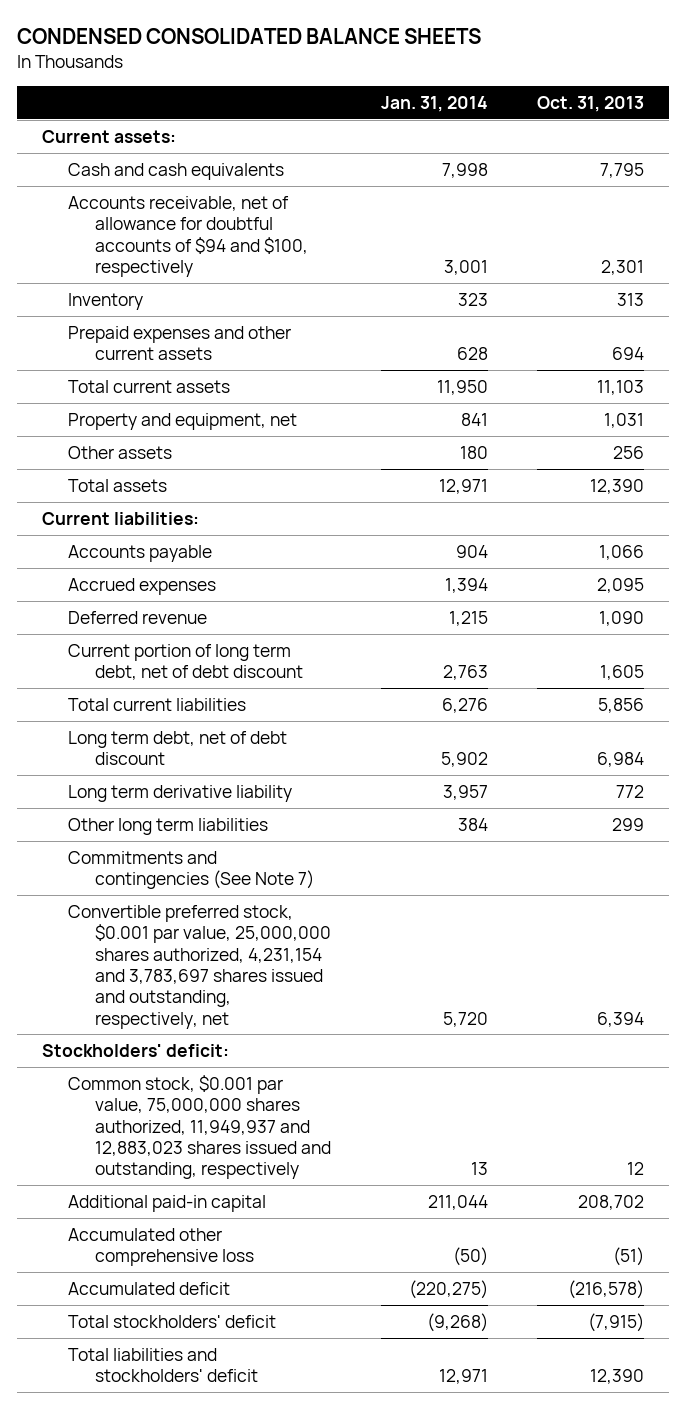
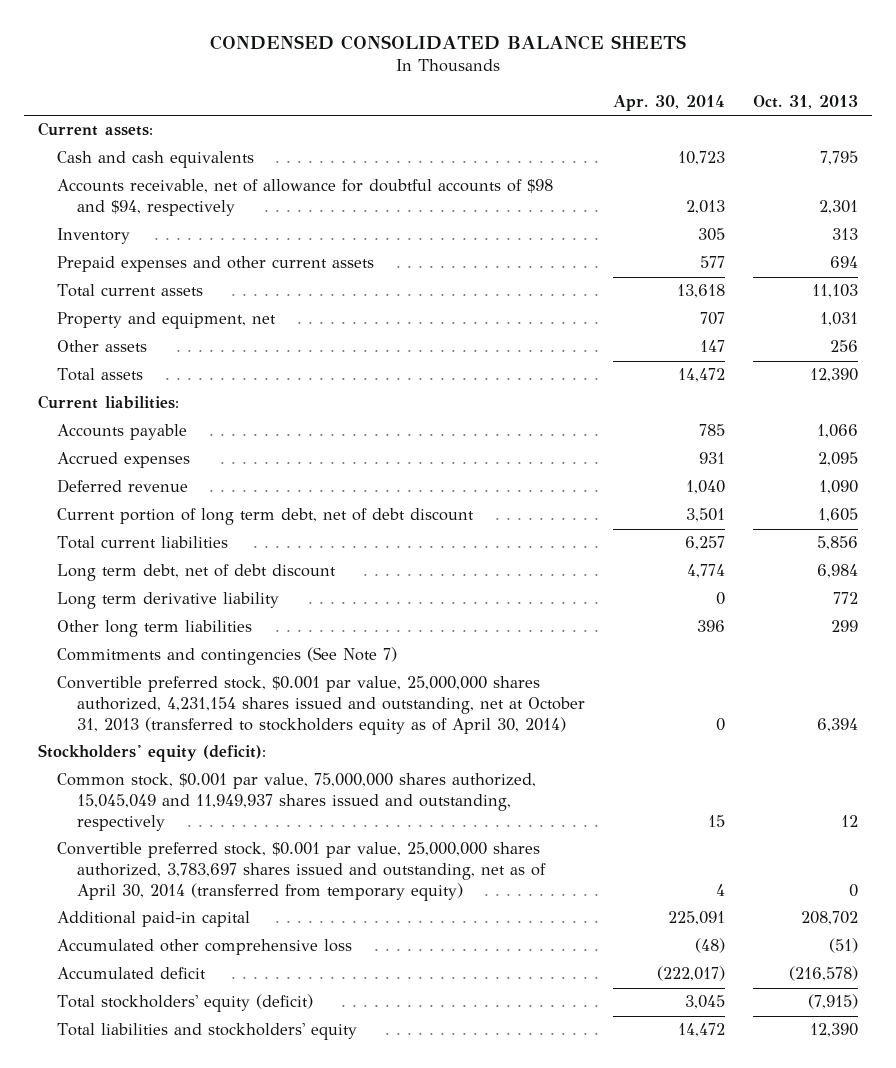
- | Jan. 31, 2014 | Oct. 31, 2013
+ | Apr. 30, 2014 | Oct. 31, 2013
- Accounts receivable, net of allowance for doubtful accounts of $94 and $100, respectively | 3,001 | 2,301
+ Accounts receivable, net of allowance for doubtful accounts of $98 and $94, respectively | 2,013 | 2,301
- Convertible preferred stock, $0.001 par value, 25,000,000 shares authorized, 4,231,154 and 3,783,697 shares issued and outstanding, respectively, net | 5,720 | 6,394
- Stockholders' deficit:
- Common stock, $0.001 par value, 75,000,000 shares authorized, 11,949,937 and 12,883,023 shares issued and outstanding, respectively | 13 | 12
+ Convertible preferred stock, $0.001 par value, 25,000,000 shares authorized, 4,231,154 shares issued and outstanding, net at October 31, 2013 (transferred to stockholders equity as of April 30, 2014) | 0 | 6,394
+ Stockholders' equity (deficit):
+ Common stock, $0.001 par value, 75,000,000 shares authorized, 15,045,049 and 11,949,937 shares issued and outstanding, respectively | 15 | 12
+ Convertible preferred stock, $0.001 par value, 25,000,000 shares authorized, 3,783,697 shares issued and outstanding, net as of April 30, 2014 (transferred from temporary equity) | 4 | 0
- Total stockholders' deficit | (9,268) | (7,915)
- Total liabilities and stockholders' deficit | 12,971 | 12,390
+ Total stockholders' equity (deficit) | 3,045 | (7,915)
+ Total liabilities and stockholders' equity | 14,472 | 12,390

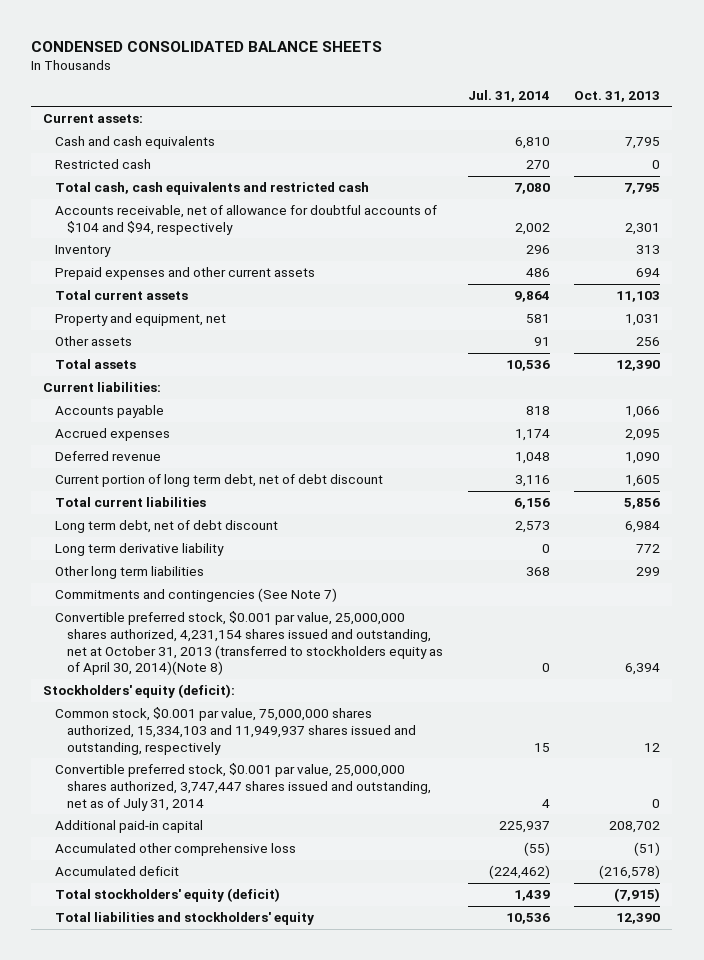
- | Apr. 30, 2014 | Oct. 31, 2013
+ | Jul. 31, 2014 | Oct. 31, 2013
- Accounts receivable, net of allowance for doubtful accounts of $98 and $94, respectively | 2,013 | 2,301
+ Restricted cash | 270 | 0
+ Total cash, cash equivalents and restricted cash | 7,080 | 7,795
+ Accounts receivable, net of allowance for doubtful accounts of $104 and $94, respectively | 2,002 | 2,301
- Convertible preferred stock, $0.001 par value, 25,000,000 shares authorized, 4,231,154 shares issued and outstanding, net at October 31, 2013 (transferred to stockholders equity as of April 30, 2014) | 0 | 6,394
+ Convertible preferred stock, $0.001 par value, 25,000,000 shares authorized, 4,231,154 shares issued and outstanding, net at October 31, 2013 (transferred to stockholders equity as of April 30, 2014)(Note 8) | 0 | 6,394
- Common stock, $0.001 par value, 75,000,000 shares authorized, 15,045,049 and 11,949,937 shares issued and outstanding, respectively | 15 | 12
- Convertible preferred stock, $0.001 par value, 25,000,000 shares authorized, 3,783,697 shares issued and outstanding, net as of April 30, 2014 (transferred from temporary equity) | 4 | 0
+ Common stock, $0.001 par value, 75,000,000 shares authorized, 15,334,103 and 11,949,937 shares issued and outstanding, respectively | 15 | 12
+ Convertible preferred stock, $0.001 par value, 25,000,000 shares authorized, 3,747,447 shares issued and outstanding, net as of July 31, 2014 | 4 | 0

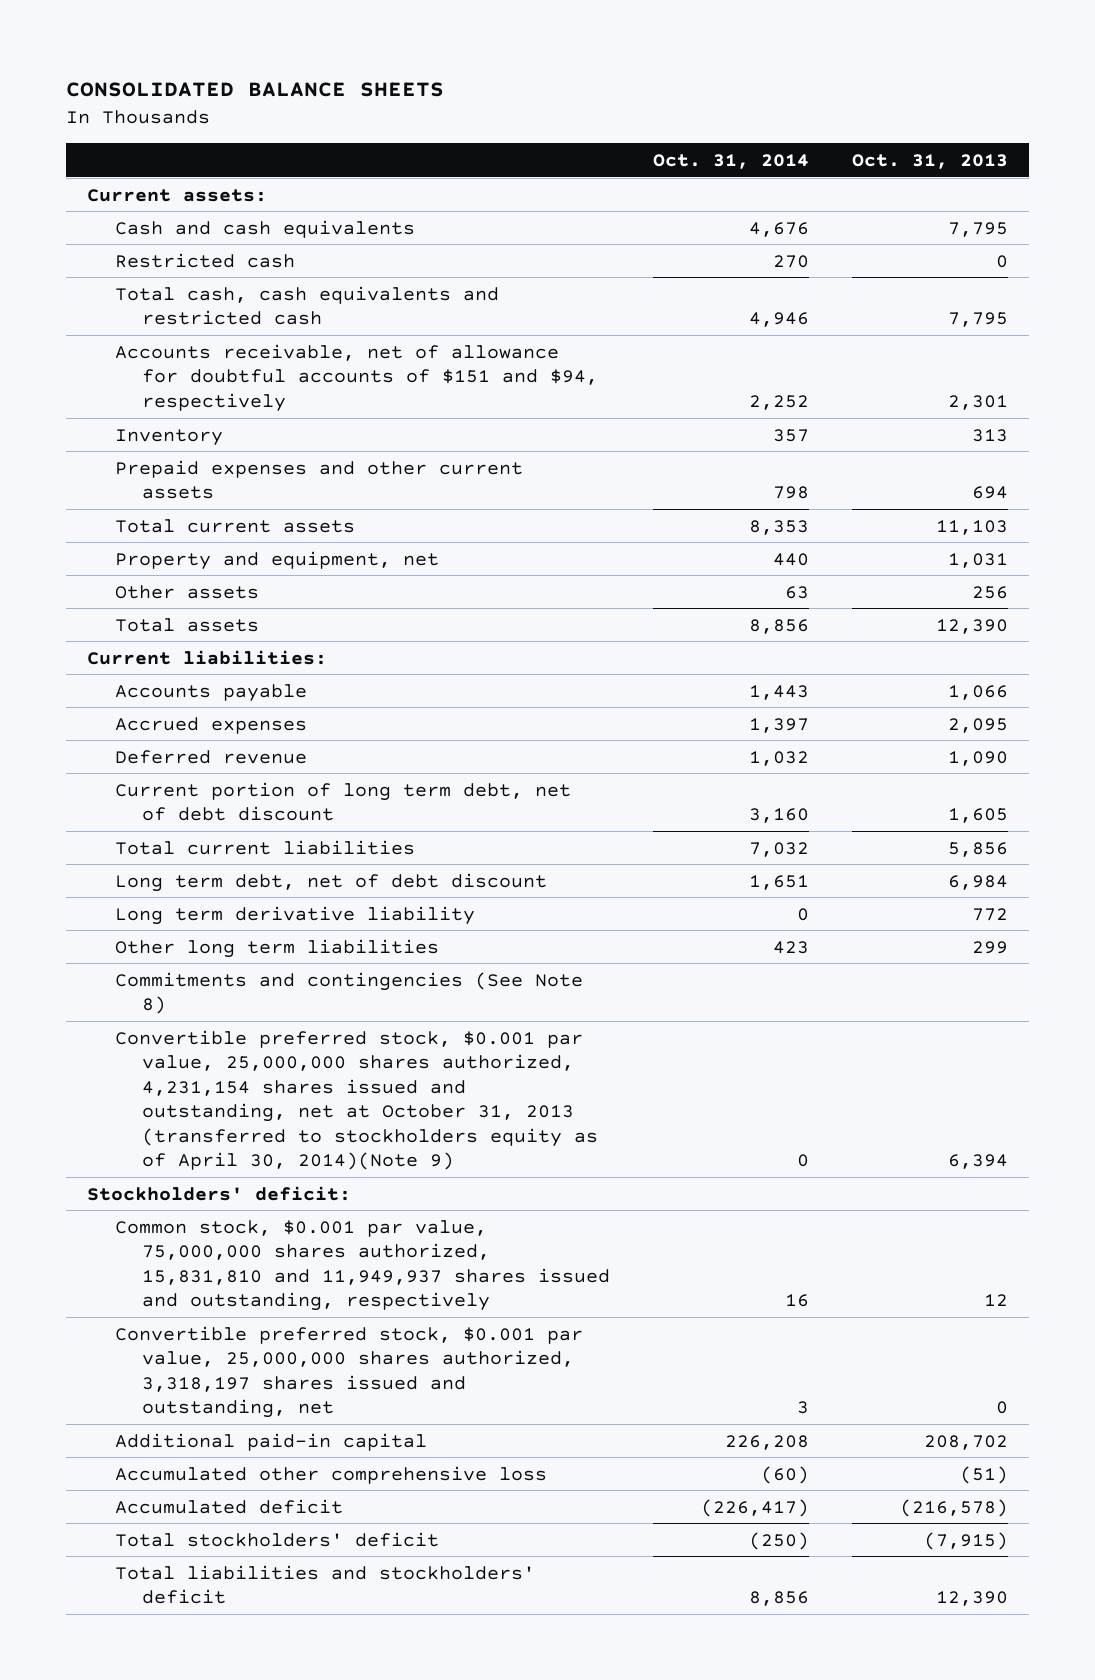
- CONDENSED CONSOLIDATED BALANCE SHEETS
+ CONSOLIDATED BALANCE SHEETS
- | Jul. 31, 2014 | Oct. 31, 2013
+ | Oct. 31, 2014 | Oct. 31, 2013
- Accounts receivable, net of allowance for doubtful accounts of $104 and $94, respectively | 2,002 | 2,301
+ Accounts receivable, net of allowance for doubtful accounts of $151 and $94, respectively | 2,252 | 2,301
- Commitments and contingencies (See Note 7)
- Convertible preferred stock, $0.001 par value, 25,000,000 shares authorized, 4,231,154 shares issued and outstanding, net at October 31, 2013 (transferred to stockholders equity as of April 30, 2014)(Note 8) | 0 | 6,394
- Stockholders' equity (deficit):
- Common stock, $0.001 par value, 75,000,000 shares authorized, 15,334,103 and 11,949,937 shares issued and outstanding, respectively | 15 | 12
- Convertible preferred stock, $0.001 par value, 25,000,000 shares authorized, 3,747,447 shares issued and outstanding, net as of July 31, 2014 | 4 | 0
+ Commitments and contingencies (See Note 8)
+ Convertible preferred stock, $0.001 par value, 25,000,000 shares authorized, 4,231,154 shares issued and outstanding, net at October 31, 2013 (transferred to stockholders equity as of April 30, 2014)(Note 9) | 0 | 6,394
+ Stockholders' deficit:
+ Common stock, $0.001 par value, 75,000,000 shares authorized, 15,831,810 and 11,949,937 shares issued and outstanding, respectively | 16 | 12
+ Convertible preferred stock, $0.001 par value, 25,000,000 shares authorized, 3,318,197 shares issued and outstanding, net | 3 | 0
- Total stockholders' equity (deficit) | 1,439 | (7,915)
- Total liabilities and stockholders' equity | 10,536 | 12,390
+ Total stockholders' deficit | (250) | (7,915)
+ Total liabilities and stockholders' deficit | 8,856 | 12,390

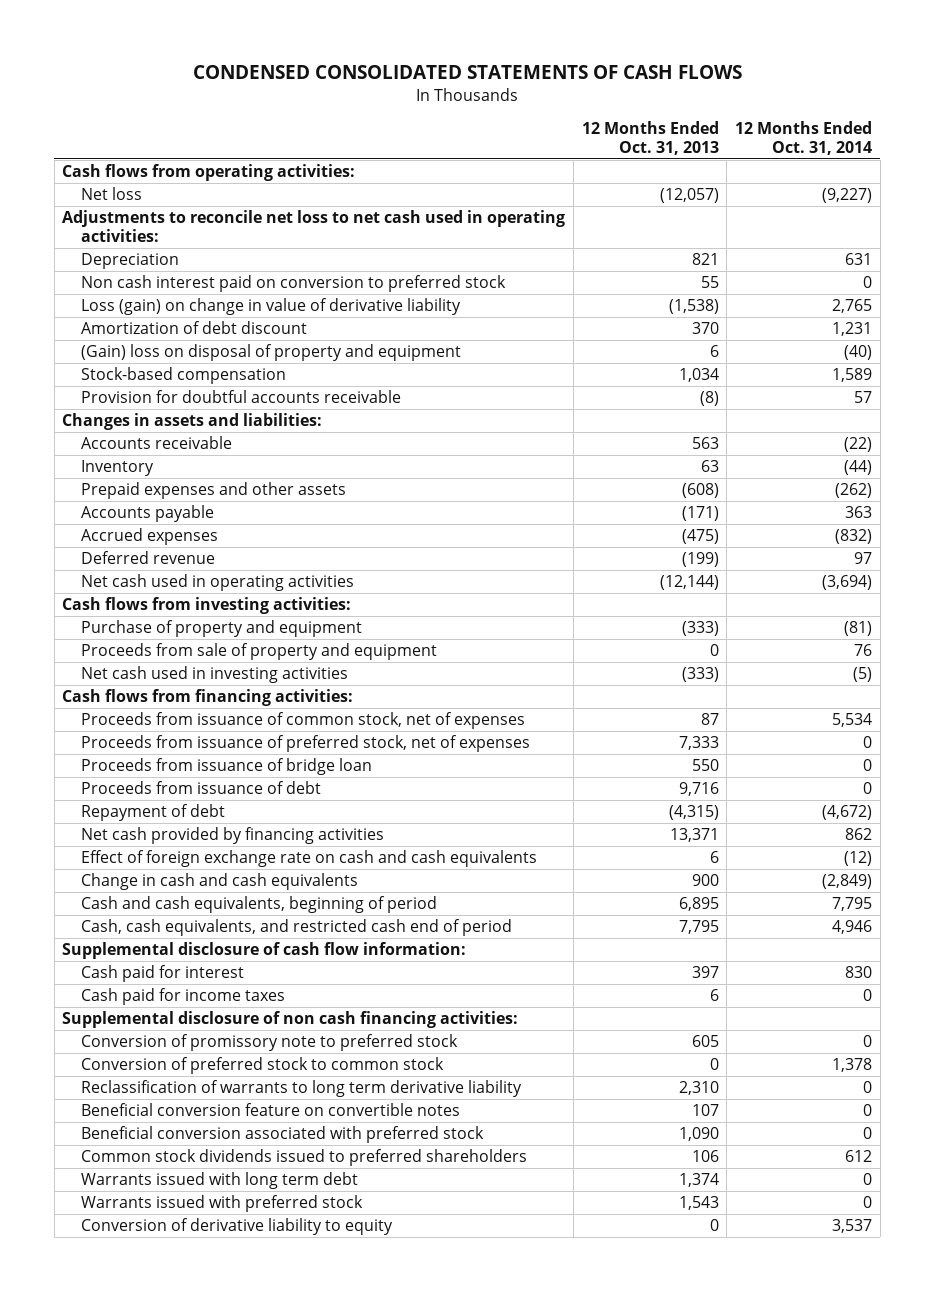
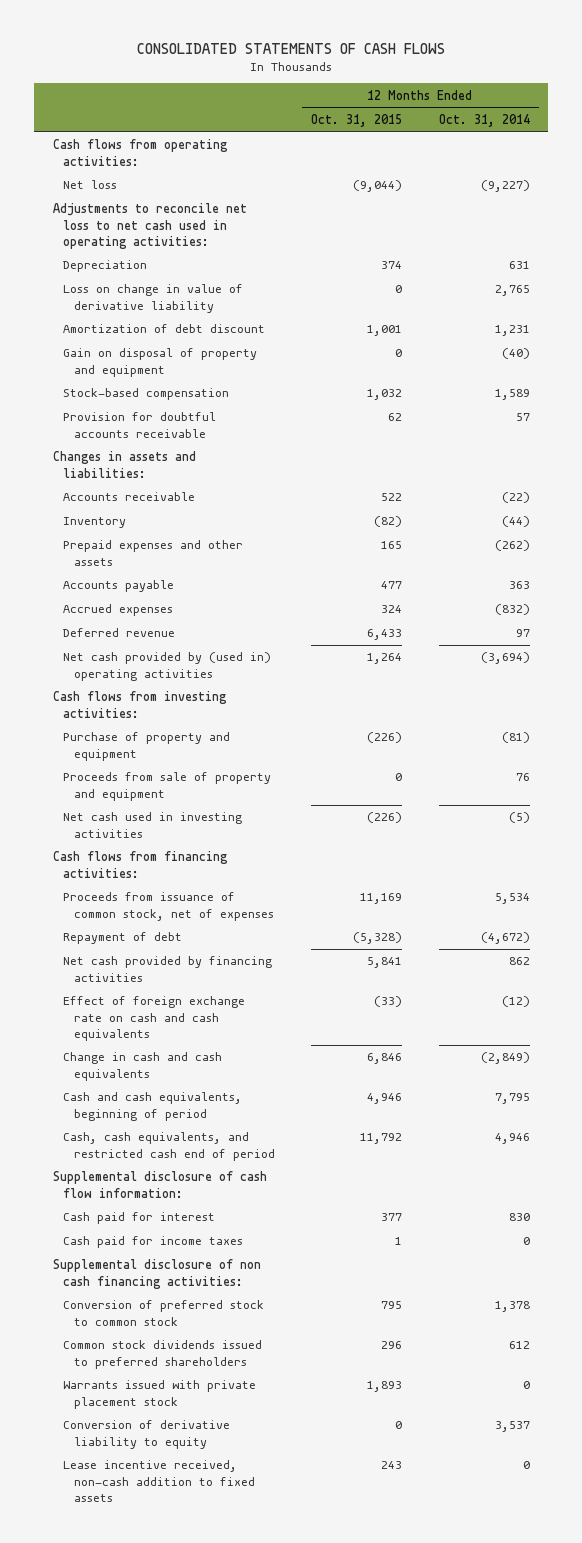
- CONDENSED CONSOLIDATED STATEMENTS OF CASH FLOWS
+ CONSOLIDATED STATEMENTS OF CASH FLOWS
- | 12 Months Ended Oct. 31, 2013 | 12 Months Ended Oct. 31, 2014
+ | 12 Months Ended Oct. 31, 2015 | 12 Months Ended Oct. 31, 2014
- Non cash interest paid on conversion to preferred stock | 55 | 0
- Loss (gain) on change in value of derivative liability | (1,538) | 2,765
+ Loss on change in value of derivative liability | 0 | 2,765
- (Gain) loss on disposal of property and equipment | 6 | (40)
+ Gain on disposal of property and equipment | 0 | (40)
- Net cash used in operating activities | (12,144) | (3,694)
+ Net cash provided by (used in) operating activities | 1,264 | (3,694)
- Proceeds from issuance of preferred stock, net of expenses | 7,333 | 0
- Proceeds from issuance of bridge loan | 550 | 0
- Proceeds from issuance of debt | 9,716 | 0
- Conversion of promissory note to preferred stock | 605 | 0
- Reclassification of warrants to long term derivative liability | 2,310 | 0
- Beneficial conversion feature on convertible notes | 107 | 0
- Beneficial conversion associated with preferred stock | 1,090 | 0
- Warrants issued with long term debt | 1,374 | 0
- Warrants issued with preferred stock | 1,543 | 0
+ Warrants issued with private placement stock | 1,893 | 0
+ Lease incentive received, non-cash addition to fixed assets | 243 | 0

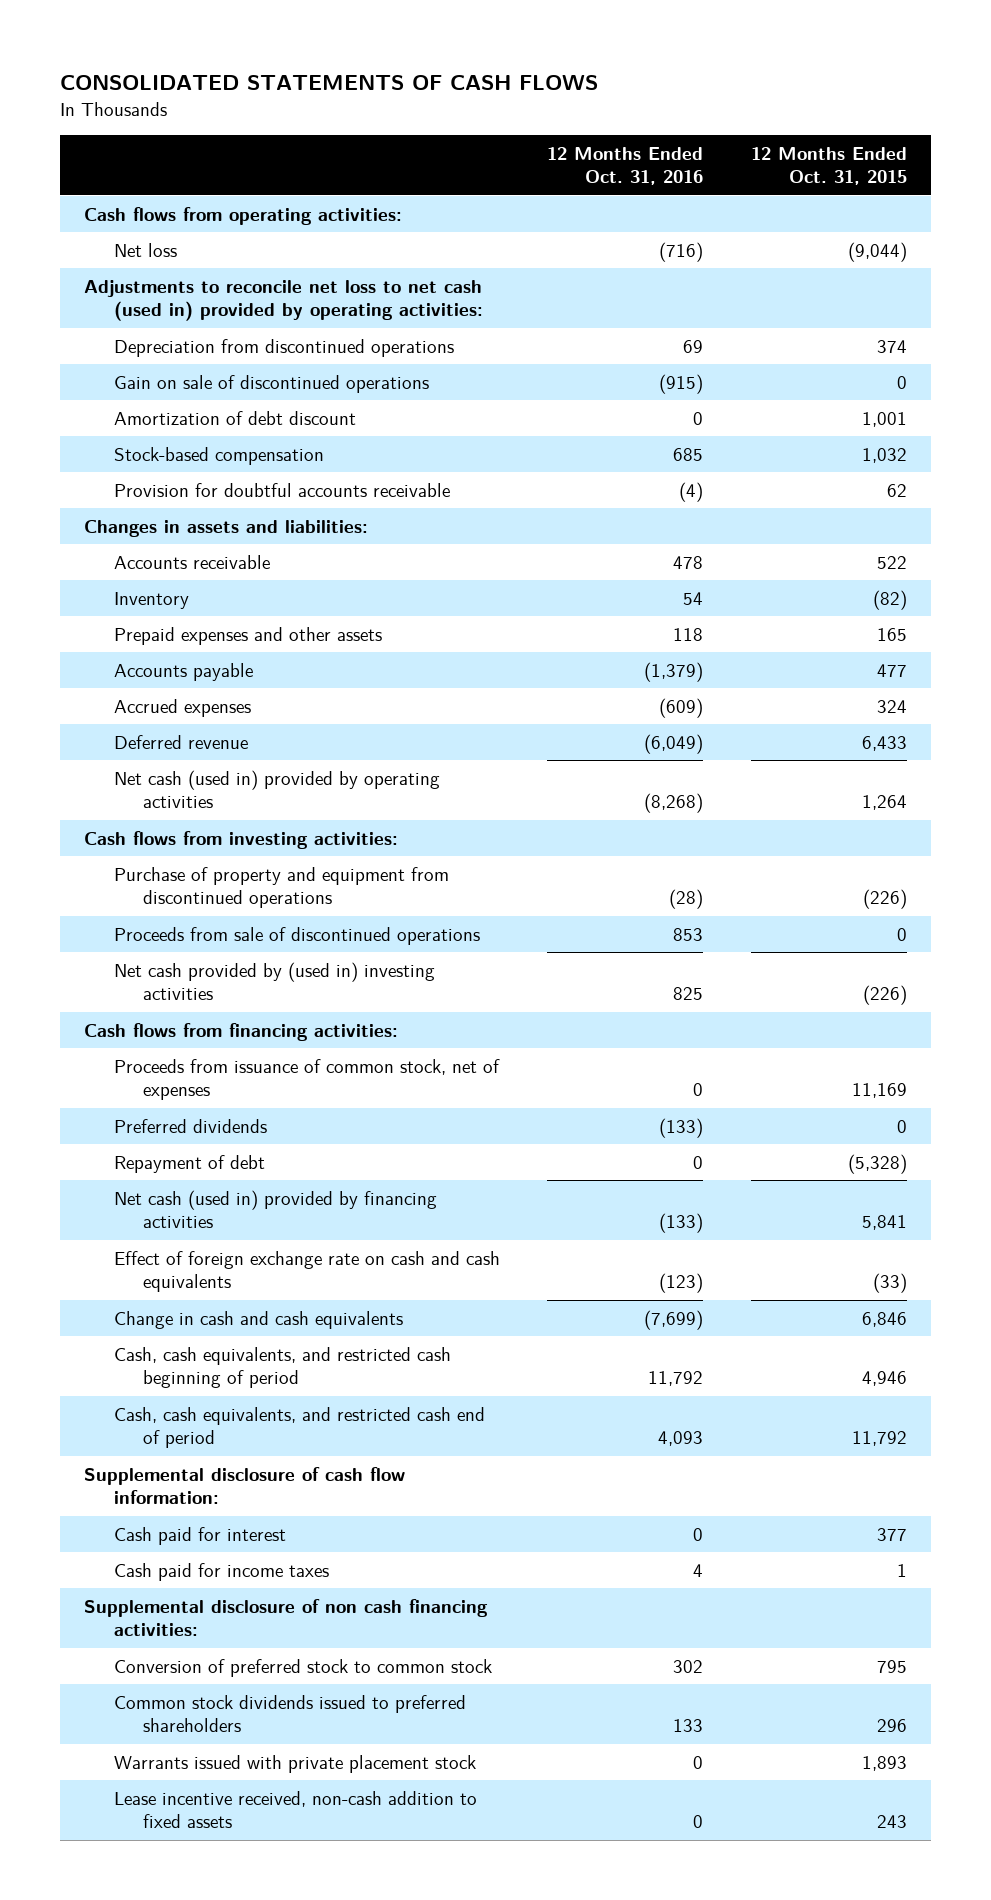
- | 12 Months Ended Oct. 31, 2015 | 12 Months Ended Oct. 31, 2014
+ | 12 Months Ended Oct. 31, 2016 | 12 Months Ended Oct. 31, 2015
- Adjustments to reconcile net loss to net cash used in operating activities:
- Depreciation | 374 | 631
- Loss on change in value of derivative liability | 0 | 2,765
+ Adjustments to reconcile net loss to net cash (used in) provided by operating activities:
+ Depreciation from discontinued operations | 69 | 374
+ Gain on sale of discontinued operations | (915) | 0
- Gain on disposal of property and equipment | 0 | (40)
- Net cash provided by (used in) operating activities | 1,264 | (3,694)
+ Net cash (used in) provided by operating activities | (8,268) | 1,264
- Purchase of property and equipment | (226) | (81)
- Proceeds from sale of property and equipment | 0 | 76
- Net cash used in investing activities | (226) | (5)
+ Purchase of property and equipment from discontinued operations | (28) | (226)
+ Proceeds from sale of discontinued operations | 853 | 0
+ Net cash provided by (used in) investing activities | 825 | (226)
+ Preferred dividends | (133) | 0
- Net cash provided by financing activities | 5,841 | 862
+ Net cash (used in) provided by financing activities | (133) | 5,841
- Cash and cash equivalents, beginning of period | 4,946 | 7,795
+ Cash, cash equivalents, and restricted cash beginning of period | 11,792 | 4,946
- Conversion of derivative liability to equity | 0 | 3,537

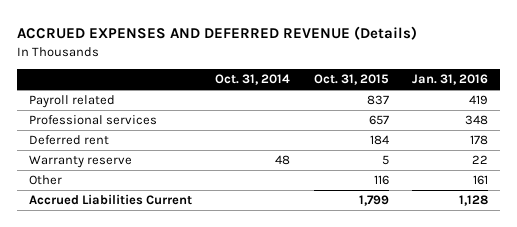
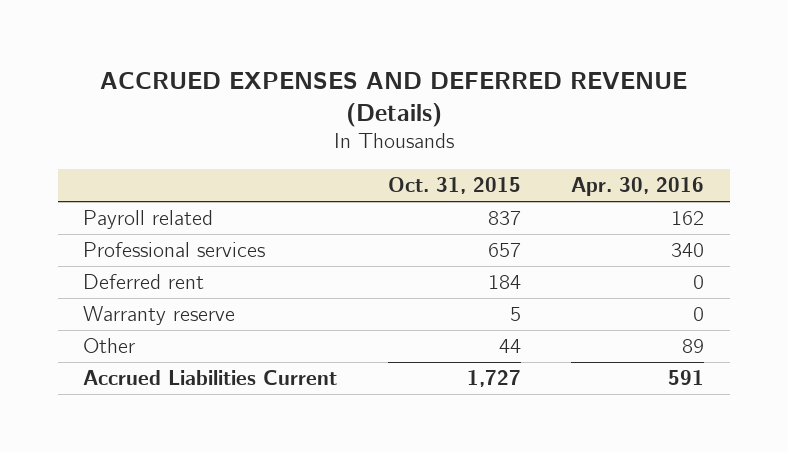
- | Oct. 31, 2014 | Oct. 31, 2015 | Jan. 31, 2016
+ | Oct. 31, 2015 | Apr. 30, 2016
- Other | | 116 | 161
- Accrued Liabilities Current | | 1,799 | 1,128
+ Other | 44 | 89
+ Accrued Liabilities Current | 1,727 | 591

